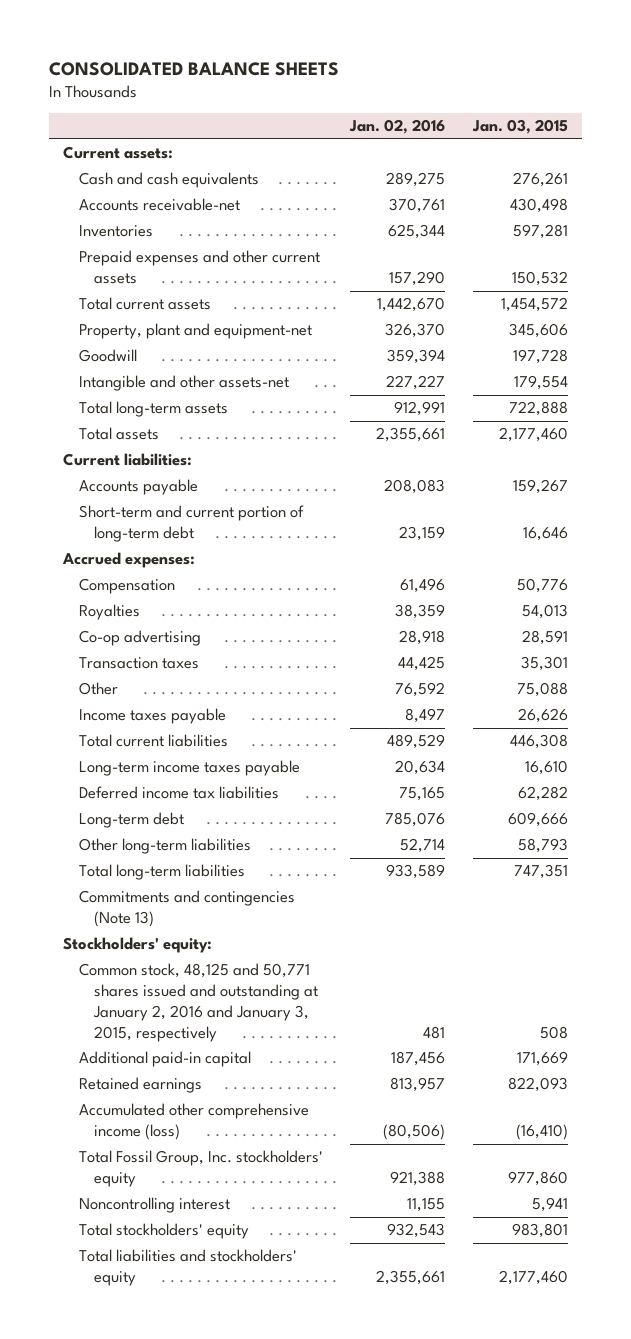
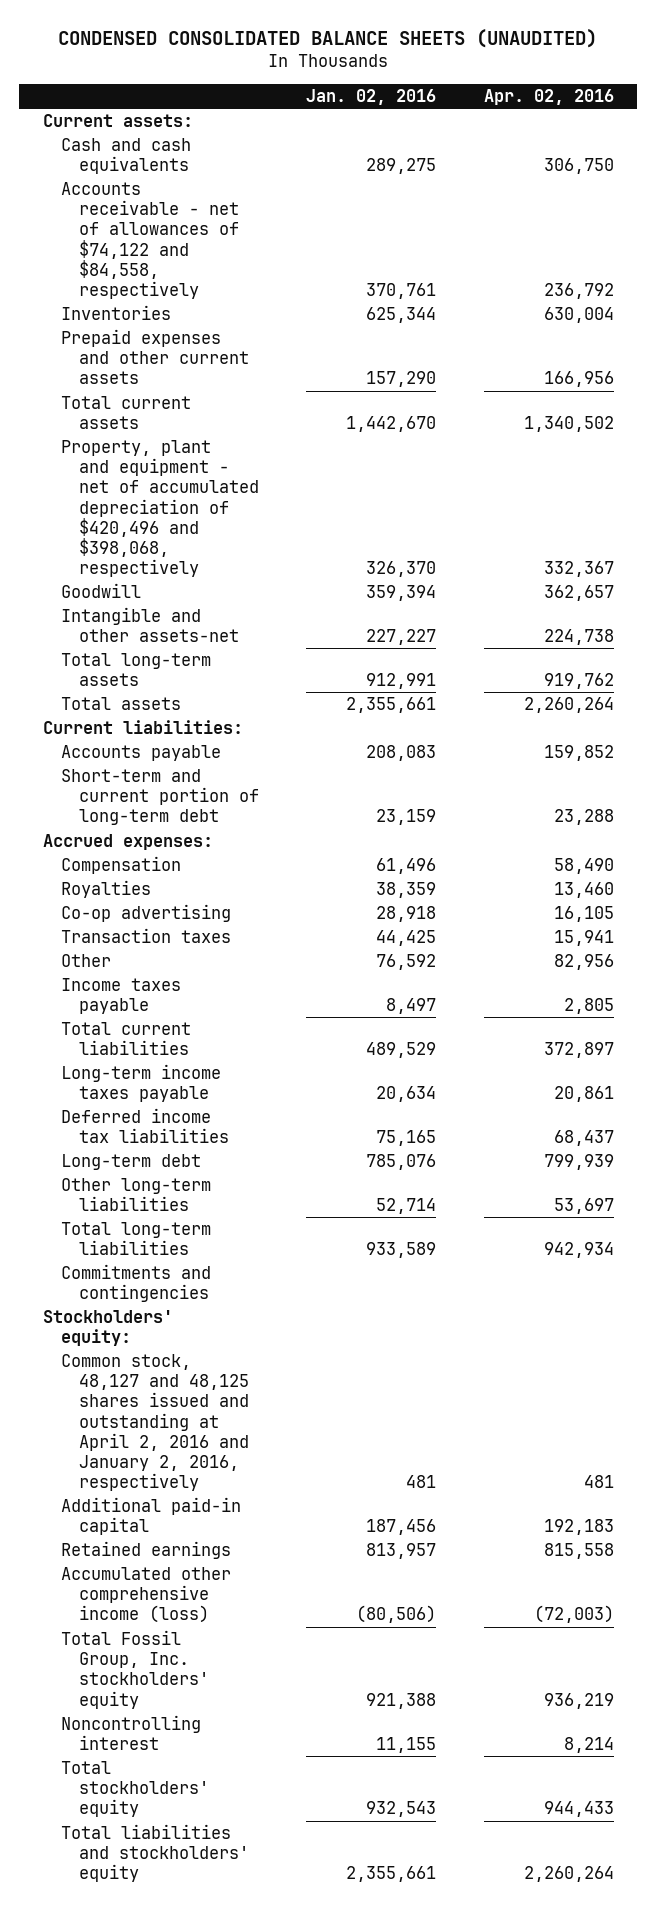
- CONSOLIDATED BALANCE SHEETS
+ CONDENSED CONSOLIDATED BALANCE SHEETS (UNAUDITED)
- | Jan. 02, 2016 | Jan. 03, 2015
+ | Jan. 02, 2016 | Apr. 02, 2016
- Accounts receivable-net | 370,761 | 430,498
+ Accounts receivable - net of allowances of $74,122 and $84,558, respectively | 370,761 | 236,792
- Property, plant and equipment-net | 326,370 | 345,606
+ Property, plant and equipment - net of accumulated depreciation of $420,496 and $398,068, respectively | 326,370 | 332,367
- Commitments and contingencies (Note 13)
+ Commitments and contingencies
- Common stock, 48,125 and 50,771 shares issued and outstanding at January 2, 2016 and January 3, 2015, respectively | 481 | 508
+ Common stock, 48,127 and 48,125 shares issued and outstanding at April 2, 2016 and January 2, 2016, respectively | 481 | 481

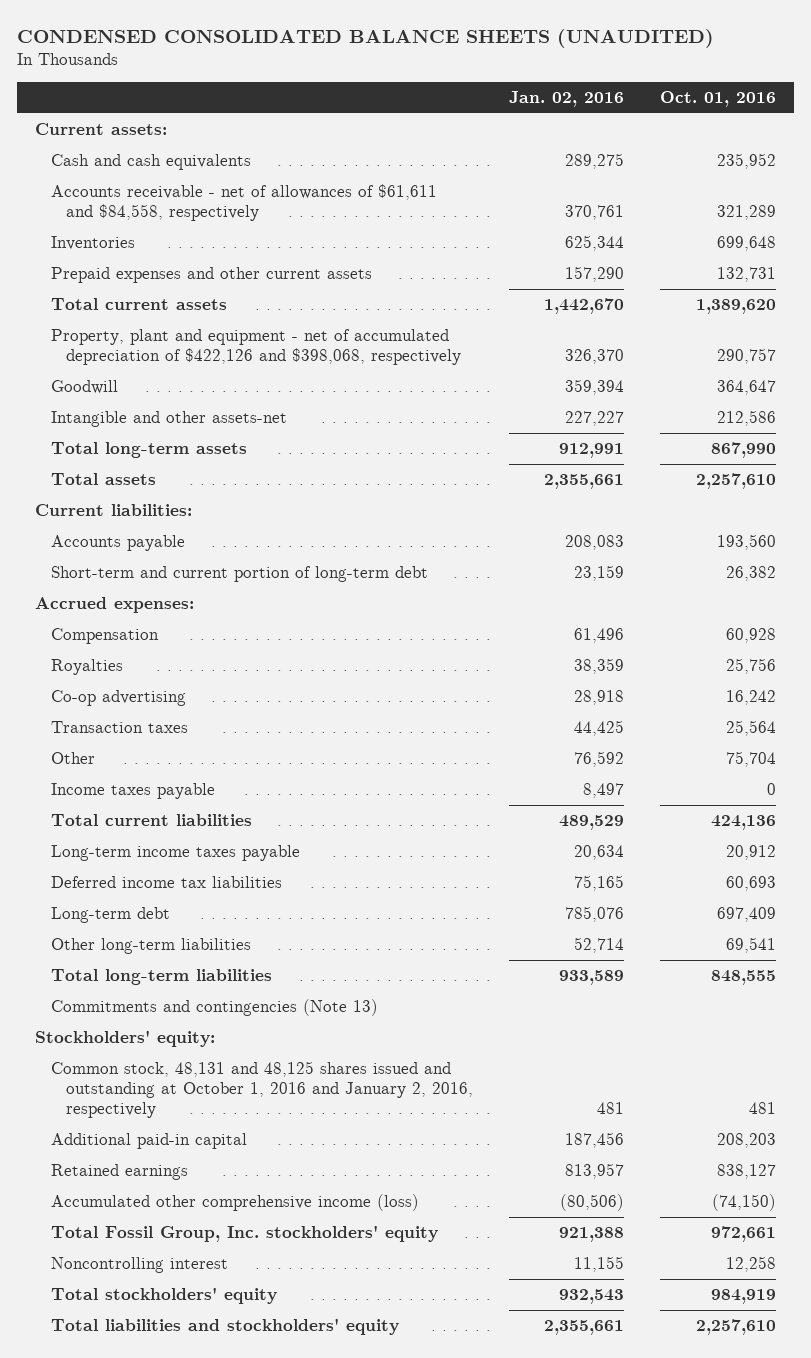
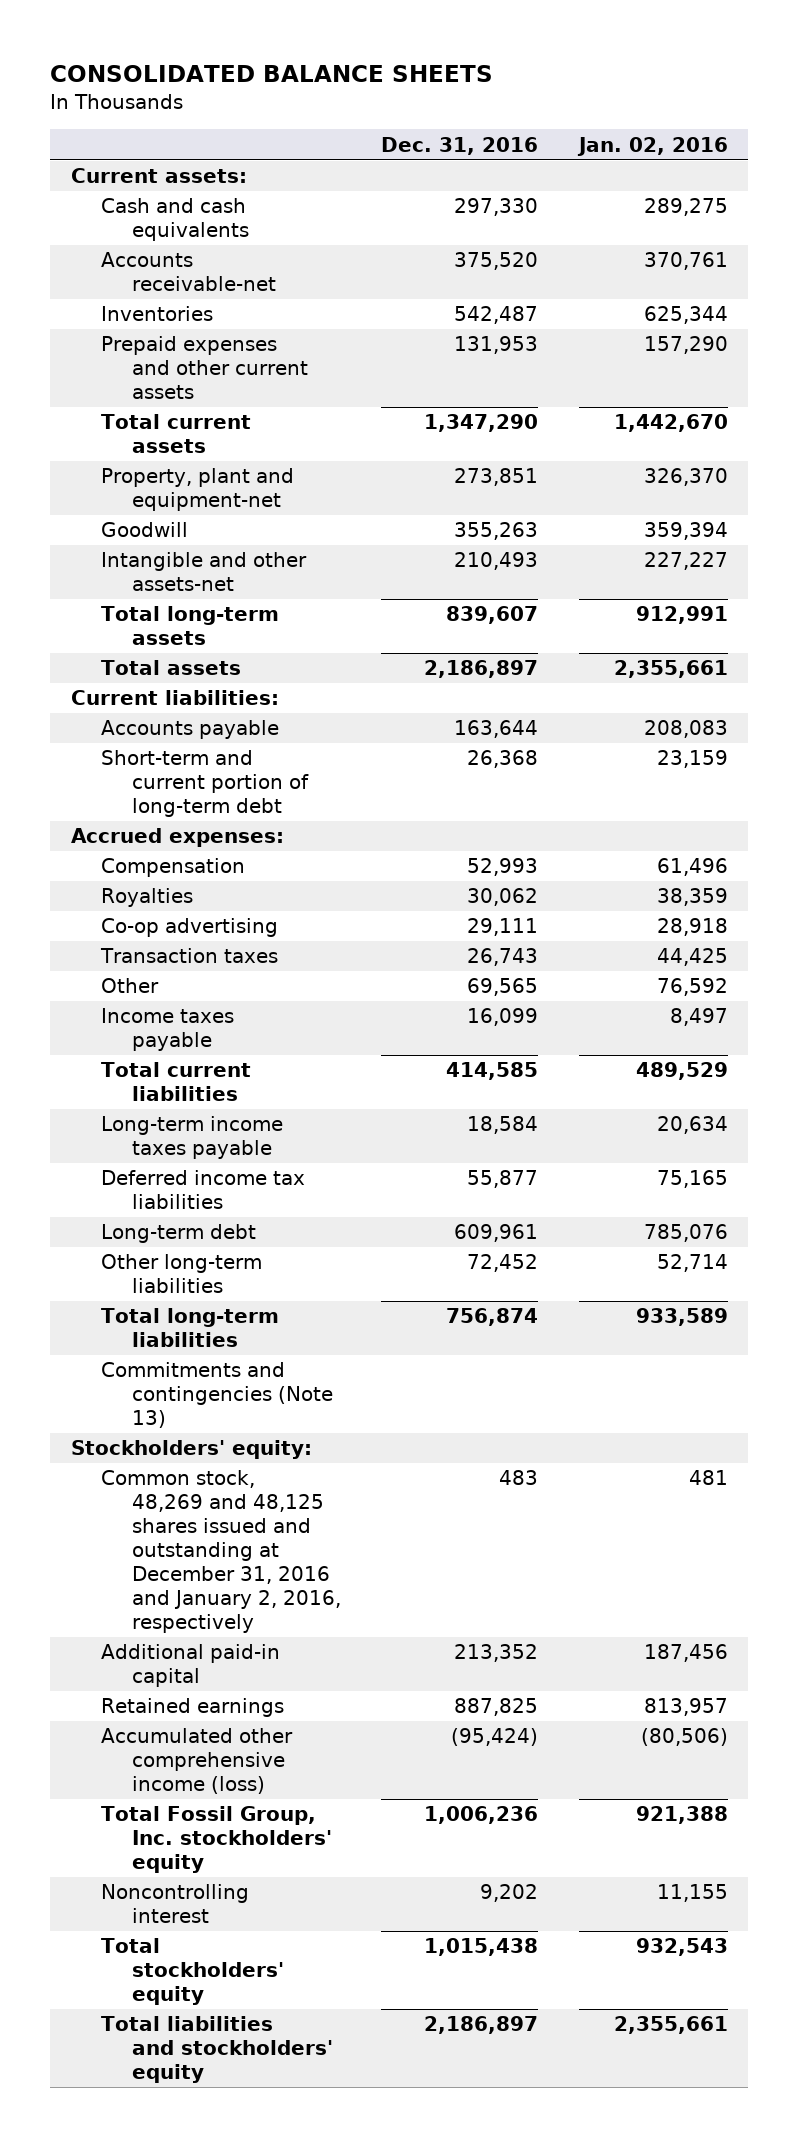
- CONDENSED CONSOLIDATED BALANCE SHEETS (UNAUDITED)
+ CONSOLIDATED BALANCE SHEETS
- | Jan. 02, 2016 | Oct. 01, 2016
+ | Dec. 31, 2016 | Jan. 02, 2016
- Accounts receivable - net of allowances of $61,611 and $84,558, respectively | 370,761 | 321,289
+ Accounts receivable-net | 375,520 | 370,761
- Property, plant and equipment - net of accumulated depreciation of $422,126 and $398,068, respectively | 326,370 | 290,757
+ Property, plant and equipment-net | 273,851 | 326,370
- Common stock, 48,131 and 48,125 shares issued and outstanding at October 1, 2016 and January 2, 2016, respectively | 481 | 481
+ Common stock, 48,269 and 48,125 shares issued and outstanding at December 31, 2016 and January 2, 2016, respectively | 483 | 481

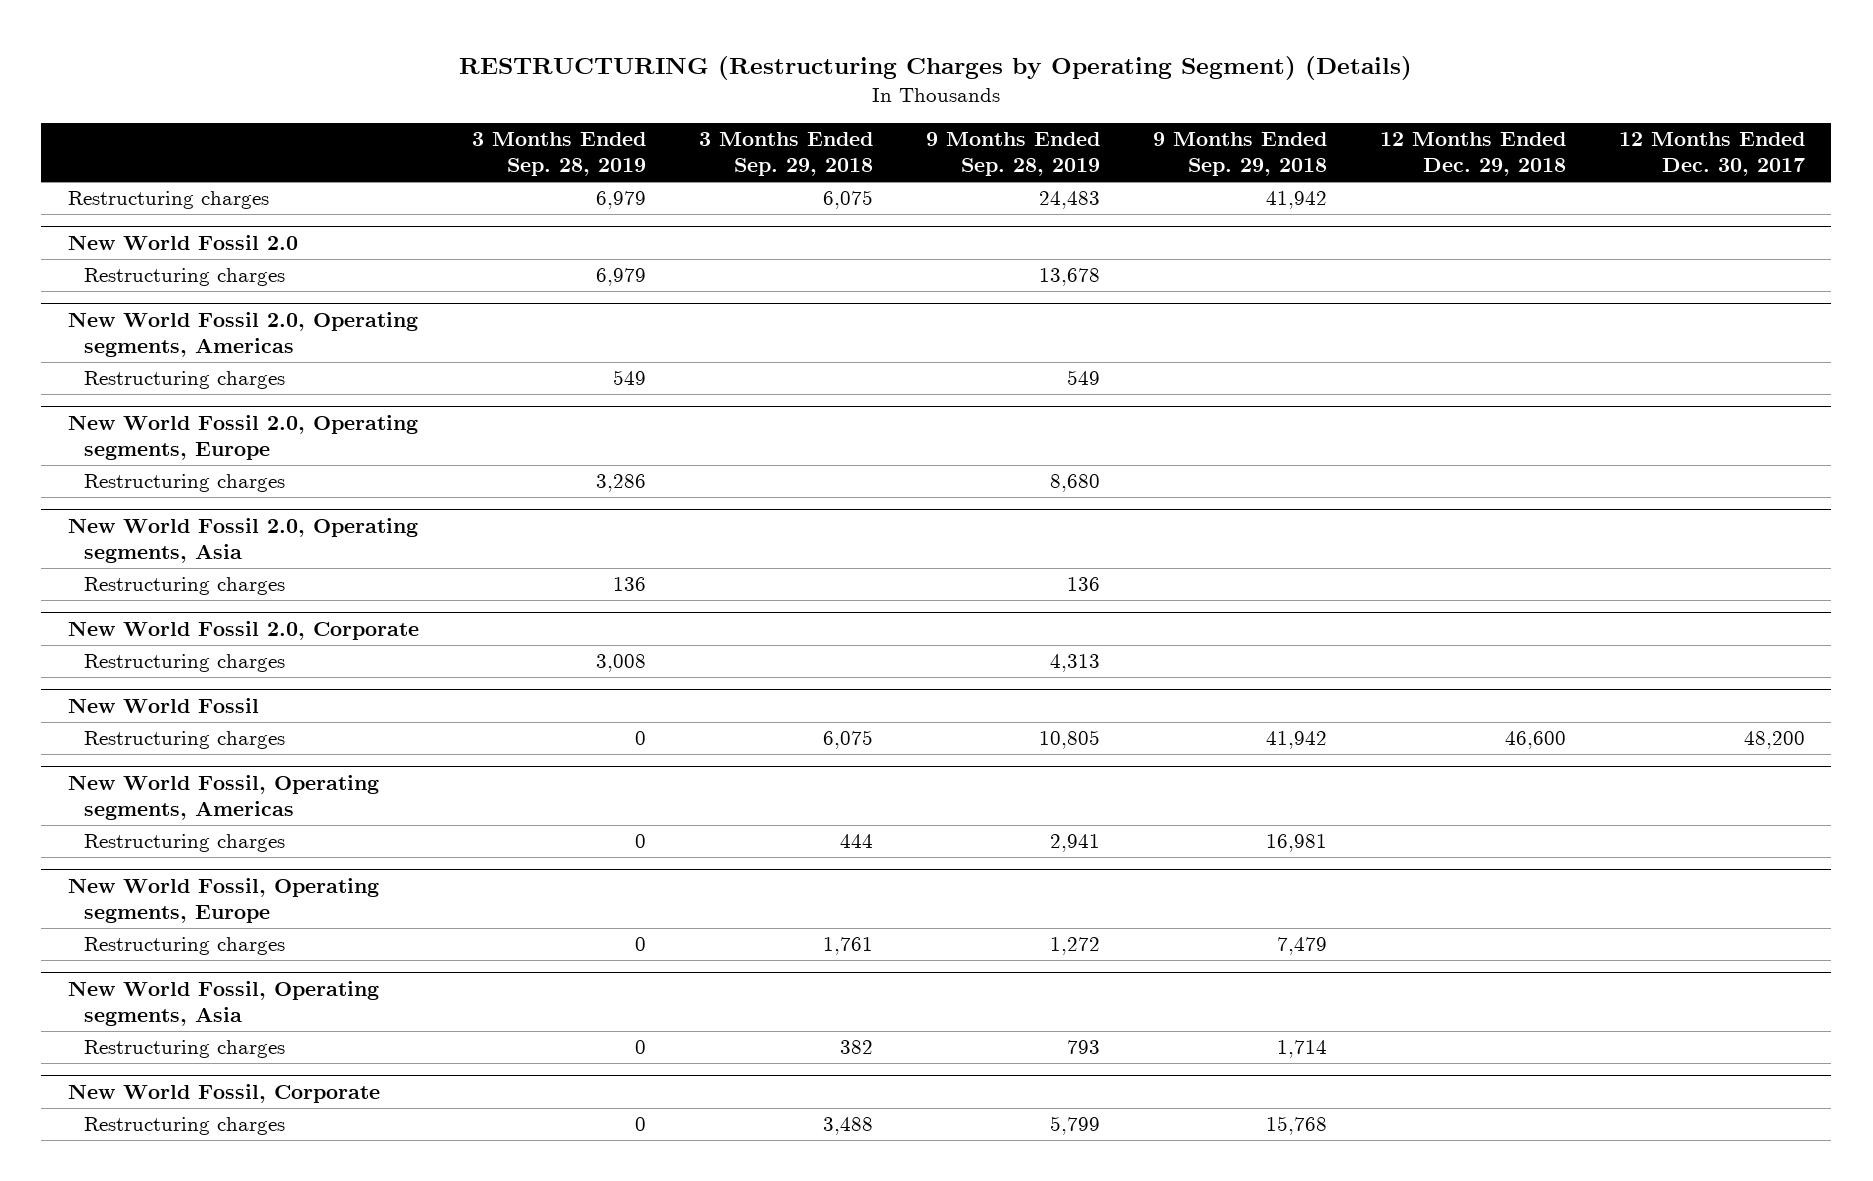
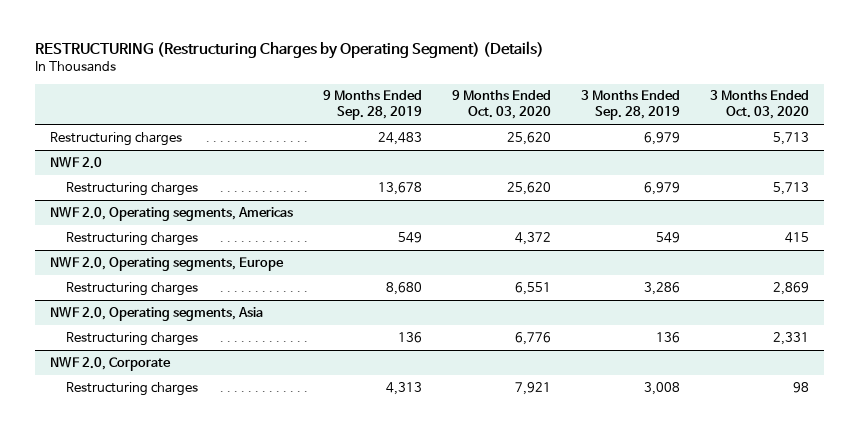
- | 3 Months Ended Sep. 28, 2019 | 3 Months Ended Sep. 29, 2018 | 9 Months Ended Sep. 28, 2019 | 9 Months Ended Sep. 29, 2018 | 12 Months Ended Dec. 29, 2018 | 12 Months Ended Dec. 30, 2017
+ | 9 Months Ended Sep. 28, 2019 | 9 Months Ended Oct. 03, 2020 | 3 Months Ended Sep. 28, 2019 | 3 Months Ended Oct. 03, 2020
- New World Fossil 2.0
+ NWF 2.0
- New World Fossil 2.0, Operating segments, Americas
+ NWF 2.0, Operating segments, Americas
- New World Fossil 2.0, Operating segments, Europe
+ NWF 2.0, Operating segments, Europe
- New World Fossil 2.0, Operating segments, Asia
+ NWF 2.0, Operating segments, Asia
- New World Fossil 2.0, Corporate
+ NWF 2.0, Corporate
- New World Fossil
- Restructuring charges | 0 | 6,075 | 10,805 | 41,942 | 46,600 | 48,200
- New World Fossil, Operating segments, Americas
- Restructuring charges | 0 | 444 | 2,941 | 16,981 | |
- New World Fossil, Operating segments, Europe
- Restructuring charges | 0 | 1,761 | 1,272 | 7,479 | |
- New World Fossil, Operating segments, Asia
- Restructuring charges | 0 | 382 | 793 | 1,714 | |
- New World Fossil, Corporate
- Restructuring charges | 0 | 3,488 | 5,799 | 15,768 | |

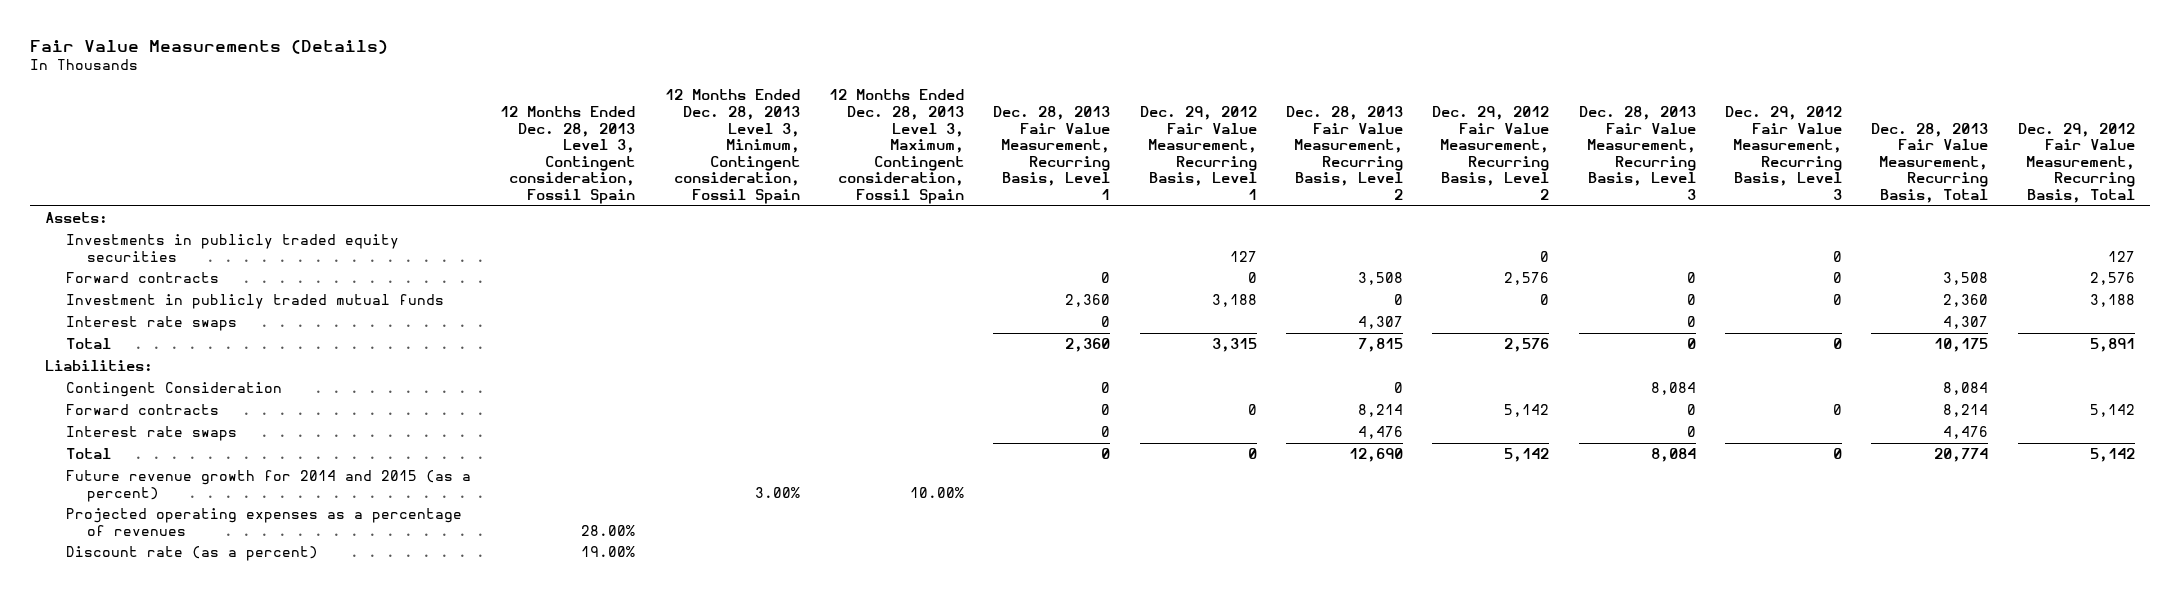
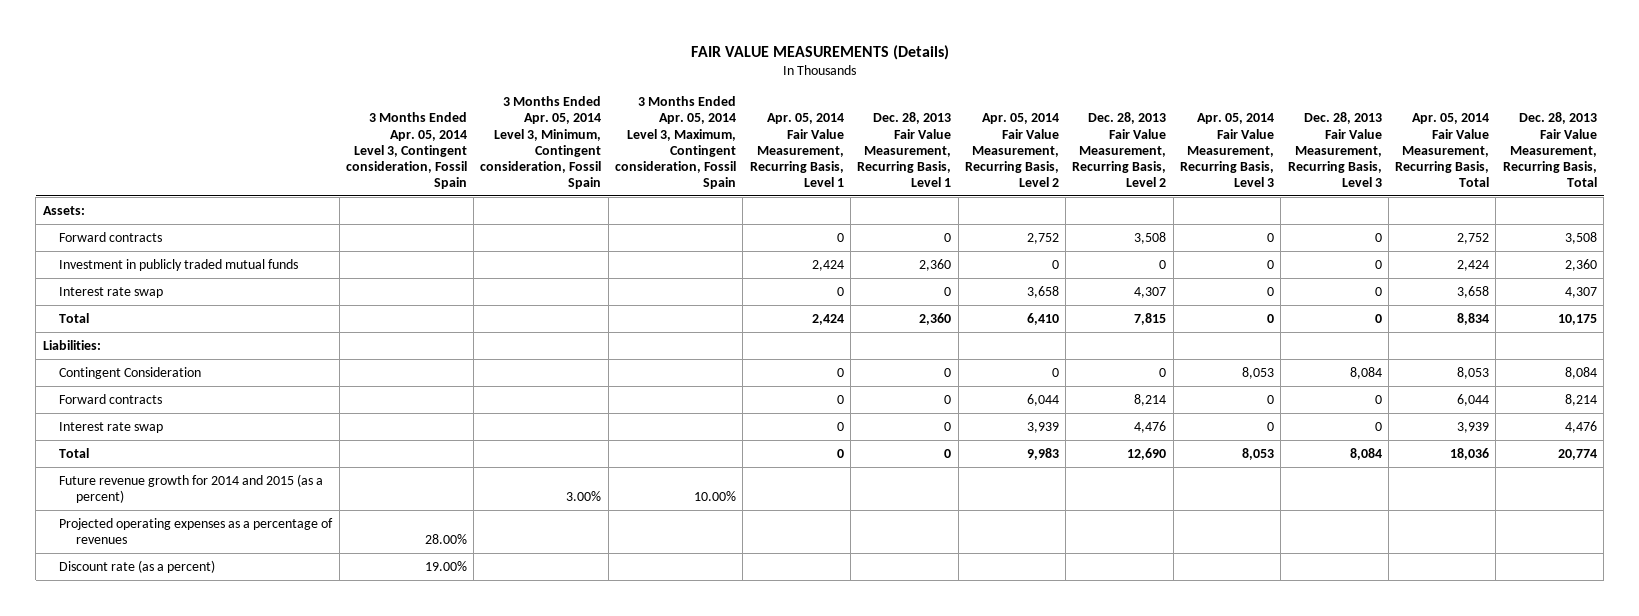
- Fair Value Measurements (Details)
+ FAIR VALUE MEASUREMENTS (Details)
- | 12 Months Ended Dec. 28, 2013 Level 3, Contingent consideration, Fossil Spain | 12 Months Ended Dec. 28, 2013 Level 3, Minimum, Contingent consideration, Fossil Spain | 12 Months Ended Dec. 28, 2013 Level 3, Maximum, Contingent consideration, Fossil Spain | Dec. 28, 2013 Fair Value Measurement, Recurring Basis, Level 1 | Dec. 29, 2012 Fair Value Measurement, Recurring Basis, Level 1 | Dec. 28, 2013 Fair Value Measurement, Recurring Basis, Level 2 | Dec. 29, 2012 Fair Value Measurement, Recurring Basis, Level 2 | Dec. 28, 2013 Fair Value Measurement, Recurring Basis, Level 3 | Dec. 29, 2012 Fair Value Measurement, Recurring Basis, Level 3 | Dec. 28, 2013 Fair Value Measurement, Recurring Basis, Total | Dec. 29, 2012 Fair Value Measurement, Recurring Basis, Total
+ | 3 Months Ended Apr. 05, 2014 Level 3, Contingent consideration, Fossil Spain | 3 Months Ended Apr. 05, 2014 Level 3, Minimum, Contingent consideration, Fossil Spain | 3 Months Ended Apr. 05, 2014 Level 3, Maximum, Contingent consideration, Fossil Spain | Apr. 05, 2014 Fair Value Measurement, Recurring Basis, Level 1 | Dec. 28, 2013 Fair Value Measurement, Recurring Basis, Level 1 | Apr. 05, 2014 Fair Value Measurement, Recurring Basis, Level 2 | Dec. 28, 2013 Fair Value Measurement, Recurring Basis, Level 2 | Apr. 05, 2014 Fair Value Measurement, Recurring Basis, Level 3 | Dec. 28, 2013 Fair Value Measurement, Recurring Basis, Level 3 | Apr. 05, 2014 Fair Value Measurement, Recurring Basis, Total | Dec. 28, 2013 Fair Value Measurement, Recurring Basis, Total
- Investments in publicly traded equity securities | | | | | 127 | | 0 | | 0 | | 127
- Interest rate swaps | | | | 0 | | 4,307 | | 0 | | 4,307 |
+ Interest rate swap | | | | 0 | 0 | 3,658 | 4,307 | 0 | 0 | 3,658 | 4,307
- Interest rate swaps | | | | 0 | | 4,476 | | 0 | | 4,476 |
+ Interest rate swap | | | | 0 | 0 | 3,939 | 4,476 | 0 | 0 | 3,939 | 4,476

